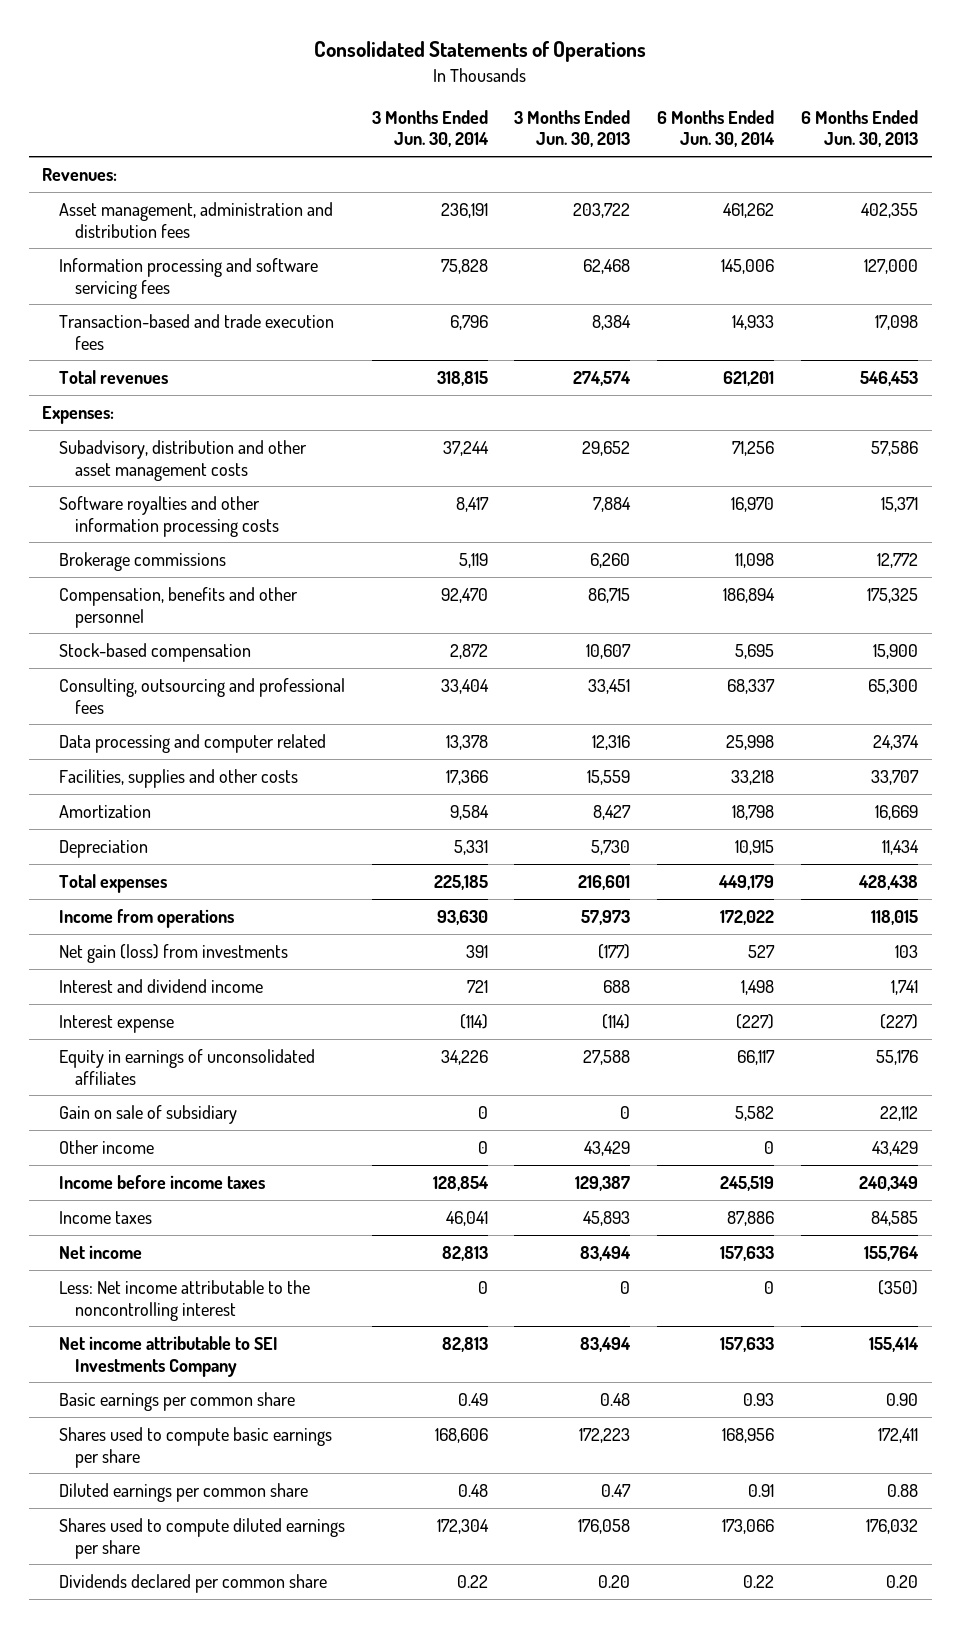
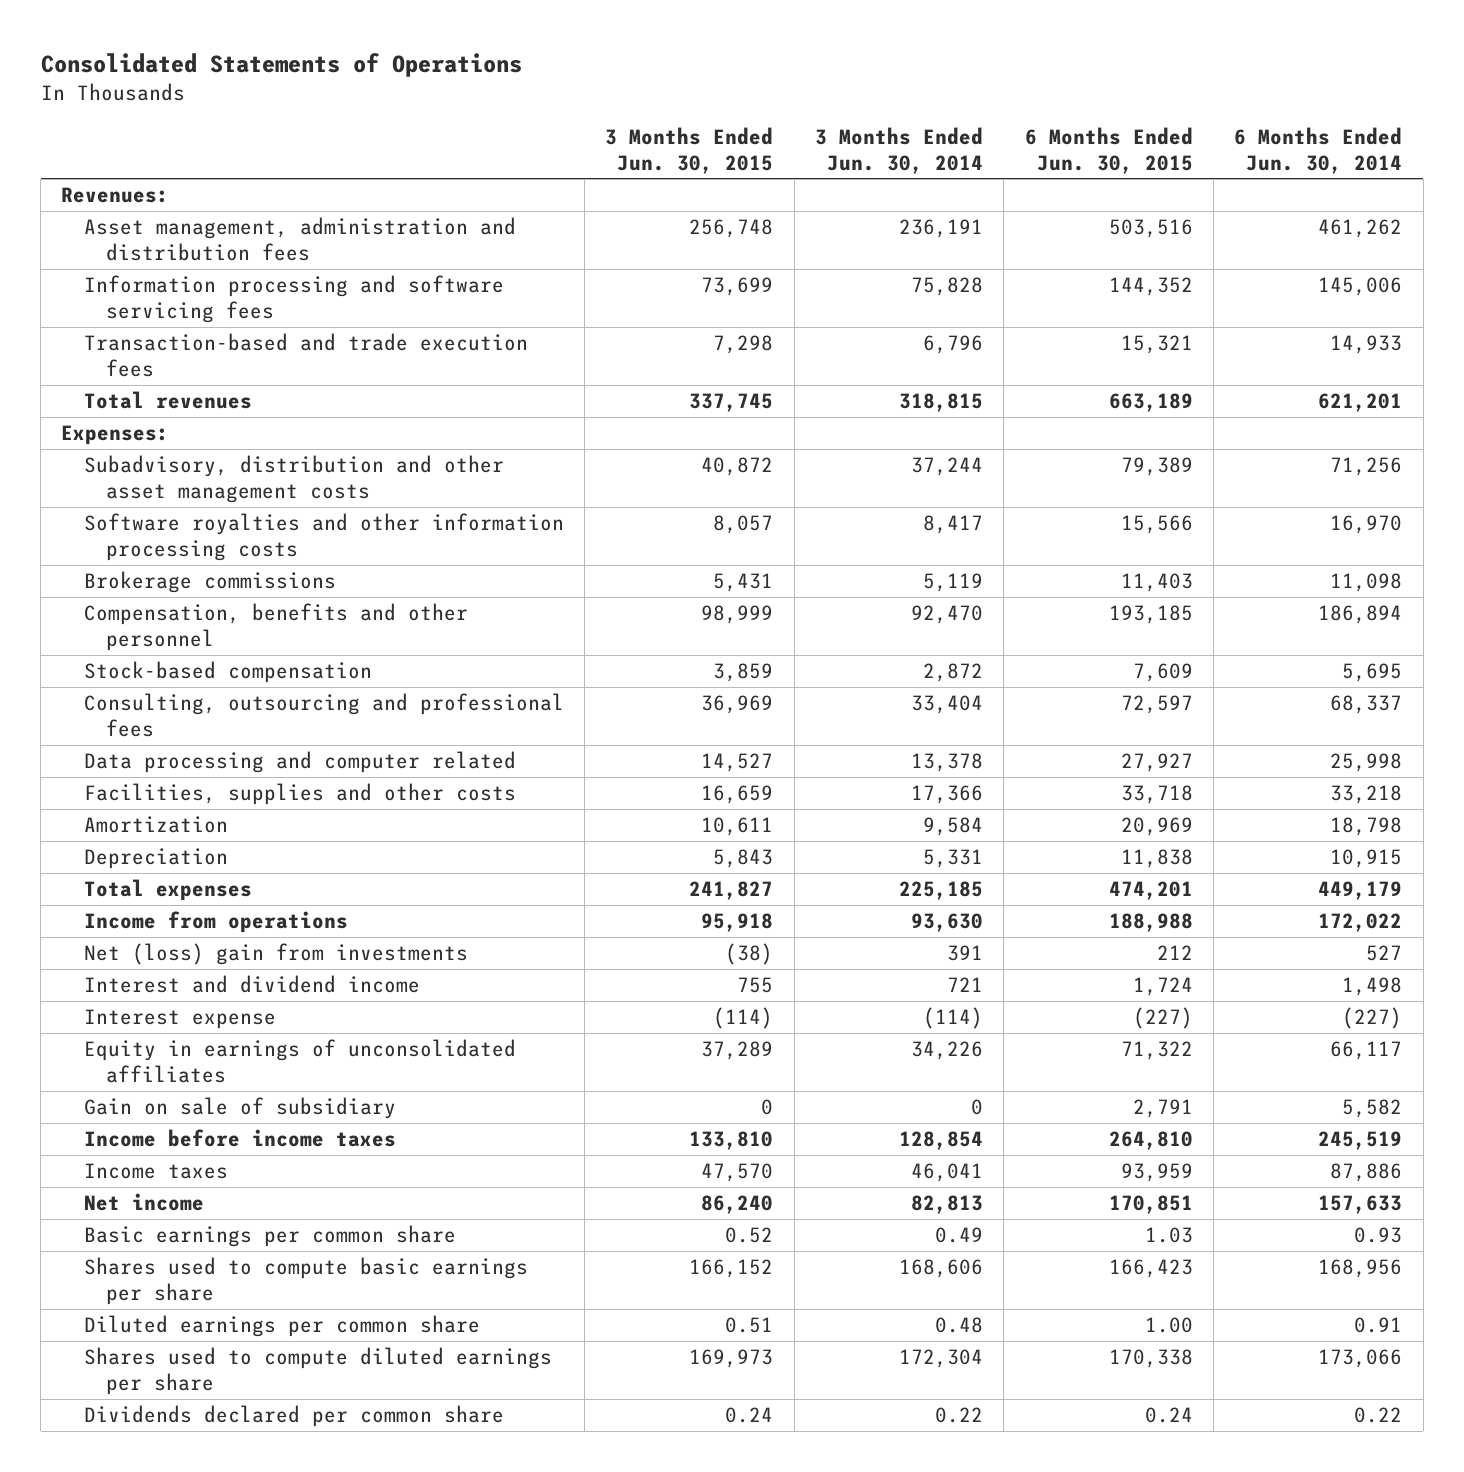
- | 3 Months Ended Jun. 30, 2014 | 3 Months Ended Jun. 30, 2013 | 6 Months Ended Jun. 30, 2014 | 6 Months Ended Jun. 30, 2013
+ | 3 Months Ended Jun. 30, 2015 | 3 Months Ended Jun. 30, 2014 | 6 Months Ended Jun. 30, 2015 | 6 Months Ended Jun. 30, 2014
- Net gain (loss) from investments | 391 | (177) | 527 | 103
+ Net (loss) gain from investments | (38) | 391 | 212 | 527
- Other income | 0 | 43,429 | 0 | 43,429
- Less: Net income attributable to the noncontrolling interest | 0 | 0 | 0 | (350)
- Net income attributable to SEI Investments Company | 82,813 | 83,494 | 157,633 | 155,414

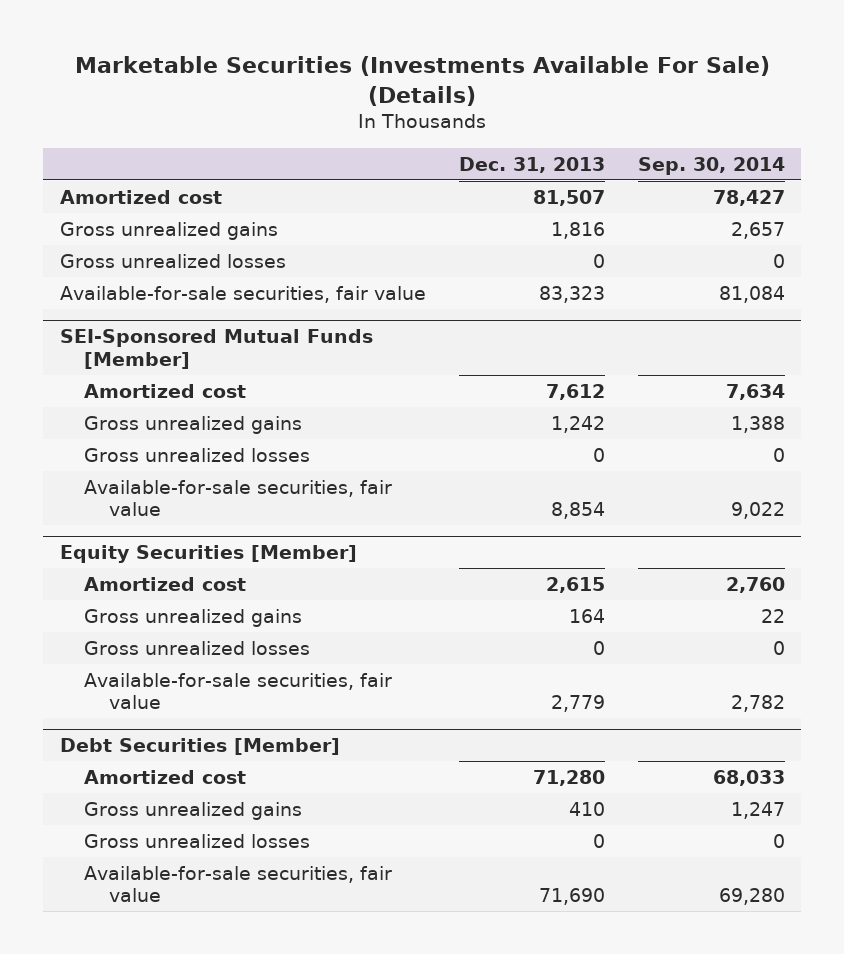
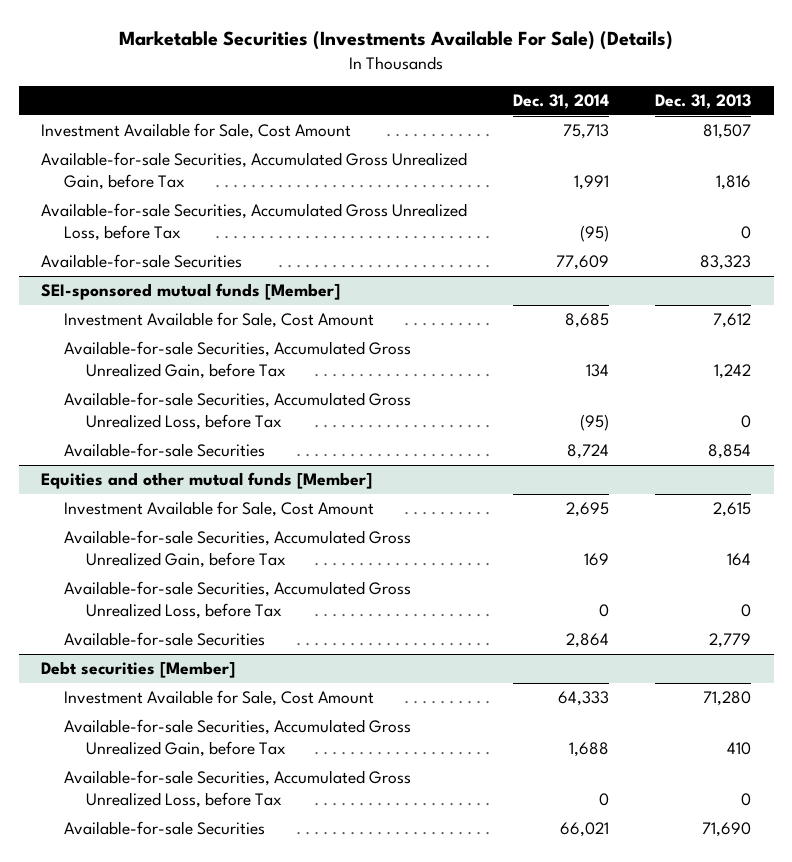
- | Dec. 31, 2013 | Sep. 30, 2014
+ | Dec. 31, 2014 | Dec. 31, 2013
- Amortized cost | 81,507 | 78,427
- Gross unrealized gains | 1,816 | 2,657
- Gross unrealized losses | 0 | 0
- Available-for-sale securities, fair value | 83,323 | 81,084
- SEI-Sponsored Mutual Funds [Member]
- Amortized cost | 7,612 | 7,634
- Gross unrealized gains | 1,242 | 1,388
- Gross unrealized losses | 0 | 0
- Available-for-sale securities, fair value | 8,854 | 9,022
- Equity Securities [Member]
- Amortized cost | 2,615 | 2,760
- Gross unrealized gains | 164 | 22
- Gross unrealized losses | 0 | 0
- Available-for-sale securities, fair value | 2,779 | 2,782
- Debt Securities [Member]
- Amortized cost | 71,280 | 68,033
- Gross unrealized gains | 410 | 1,247
- Gross unrealized losses | 0 | 0
- Available-for-sale securities, fair value | 71,690 | 69,280
+ Investment Available for Sale, Cost Amount | 75,713 | 81,507
+ Available-for-sale Securities, Accumulated Gross Unrealized Gain, before Tax | 1,991 | 1,816
+ Available-for-sale Securities, Accumulated Gross Unrealized Loss, before Tax | (95) | 0
+ Available-for-sale Securities | 77,609 | 83,323
+ SEI-sponsored mutual funds [Member]
+ Investment Available for Sale, Cost Amount | 8,685 | 7,612
+ Available-for-sale Securities, Accumulated Gross Unrealized Gain, before Tax | 134 | 1,242
+ Available-for-sale Securities, Accumulated Gross Unrealized Loss, before Tax | (95) | 0
+ Available-for-sale Securities | 8,724 | 8,854
+ Equities and other mutual funds [Member]
+ Investment Available for Sale, Cost Amount | 2,695 | 2,615
+ Available-for-sale Securities, Accumulated Gross Unrealized Gain, before Tax | 169 | 164
+ Available-for-sale Securities, Accumulated Gross Unrealized Loss, before Tax | 0 | 0
+ Available-for-sale Securities | 2,864 | 2,779
+ Debt securities [Member]
+ Investment Available for Sale, Cost Amount | 64,333 | 71,280
+ Available-for-sale Securities, Accumulated Gross Unrealized Gain, before Tax | 1,688 | 410
+ Available-for-sale Securities, Accumulated Gross Unrealized Loss, before Tax | 0 | 0
+ Available-for-sale Securities | 66,021 | 71,690

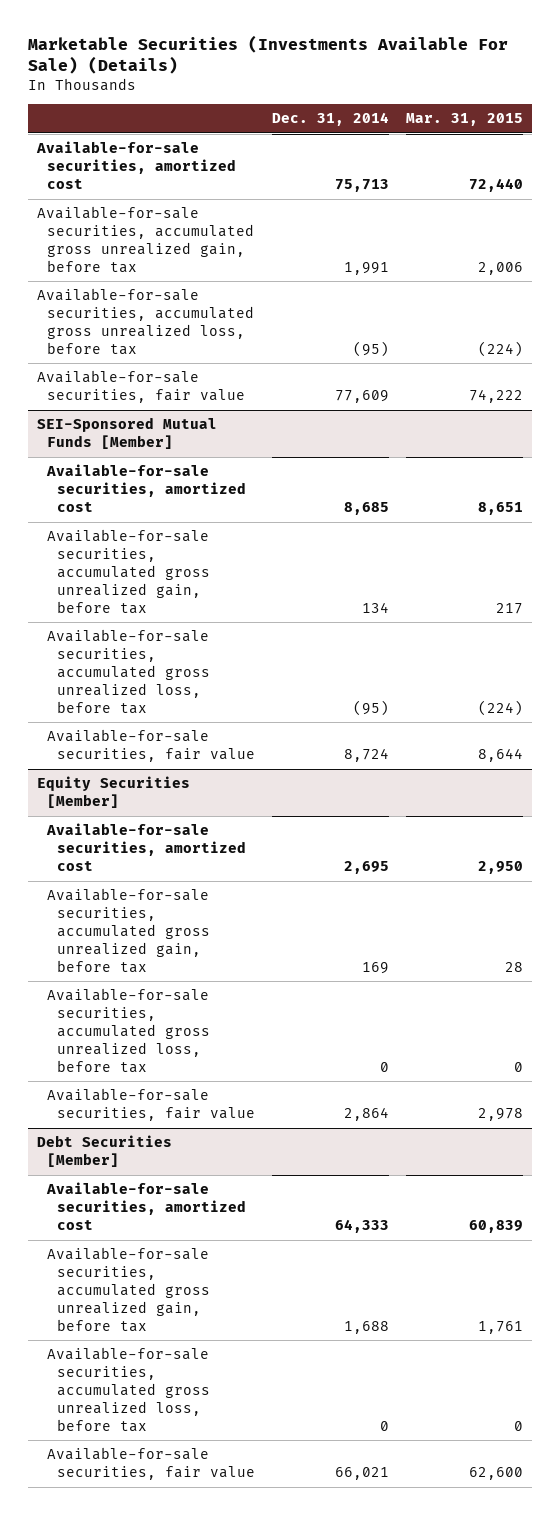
- | Dec. 31, 2014 | Dec. 31, 2013
+ | Dec. 31, 2014 | Mar. 31, 2015
- Investment Available for Sale, Cost Amount | 75,713 | 81,507
- Available-for-sale Securities, Accumulated Gross Unrealized Gain, before Tax | 1,991 | 1,816
- Available-for-sale Securities, Accumulated Gross Unrealized Loss, before Tax | (95) | 0
- Available-for-sale Securities | 77,609 | 83,323
- SEI-sponsored mutual funds [Member]
- Investment Available for Sale, Cost Amount | 8,685 | 7,612
- Available-for-sale Securities, Accumulated Gross Unrealized Gain, before Tax | 134 | 1,242
- Available-for-sale Securities, Accumulated Gross Unrealized Loss, before Tax | (95) | 0
- Available-for-sale Securities | 8,724 | 8,854
- Equities and other mutual funds [Member]
- Investment Available for Sale, Cost Amount | 2,695 | 2,615
- Available-for-sale Securities, Accumulated Gross Unrealized Gain, before Tax | 169 | 164
- Available-for-sale Securities, Accumulated Gross Unrealized Loss, before Tax | 0 | 0
- Available-for-sale Securities | 2,864 | 2,779
- Debt securities [Member]
- Investment Available for Sale, Cost Amount | 64,333 | 71,280
- Available-for-sale Securities, Accumulated Gross Unrealized Gain, before Tax | 1,688 | 410
- Available-for-sale Securities, Accumulated Gross Unrealized Loss, before Tax | 0 | 0
- Available-for-sale Securities | 66,021 | 71,690
+ Available-for-sale securities, amortized cost | 75,713 | 72,440
+ Available-for-sale securities, accumulated gross unrealized gain, before tax | 1,991 | 2,006
+ Available-for-sale securities, accumulated gross unrealized loss, before tax | (95) | (224)
+ Available-for-sale securities, fair value | 77,609 | 74,222
+ SEI-Sponsored Mutual Funds [Member]
+ Available-for-sale securities, amortized cost | 8,685 | 8,651
+ Available-for-sale securities, accumulated gross unrealized gain, before tax | 134 | 217
+ Available-for-sale securities, accumulated gross unrealized loss, before tax | (95) | (224)
+ Available-for-sale securities, fair value | 8,724 | 8,644
+ Equity Securities [Member]
+ Available-for-sale securities, amortized cost | 2,695 | 2,950
+ Available-for-sale securities, accumulated gross unrealized gain, before tax | 169 | 28
+ Available-for-sale securities, accumulated gross unrealized loss, before tax | 0 | 0
+ Available-for-sale securities, fair value | 2,864 | 2,978
+ Debt Securities [Member]
+ Available-for-sale securities, amortized cost | 64,333 | 60,839
+ Available-for-sale securities, accumulated gross unrealized gain, before tax | 1,688 | 1,761
+ Available-for-sale securities, accumulated gross unrealized loss, before tax | 0 | 0
+ Available-for-sale securities, fair value | 66,021 | 62,600

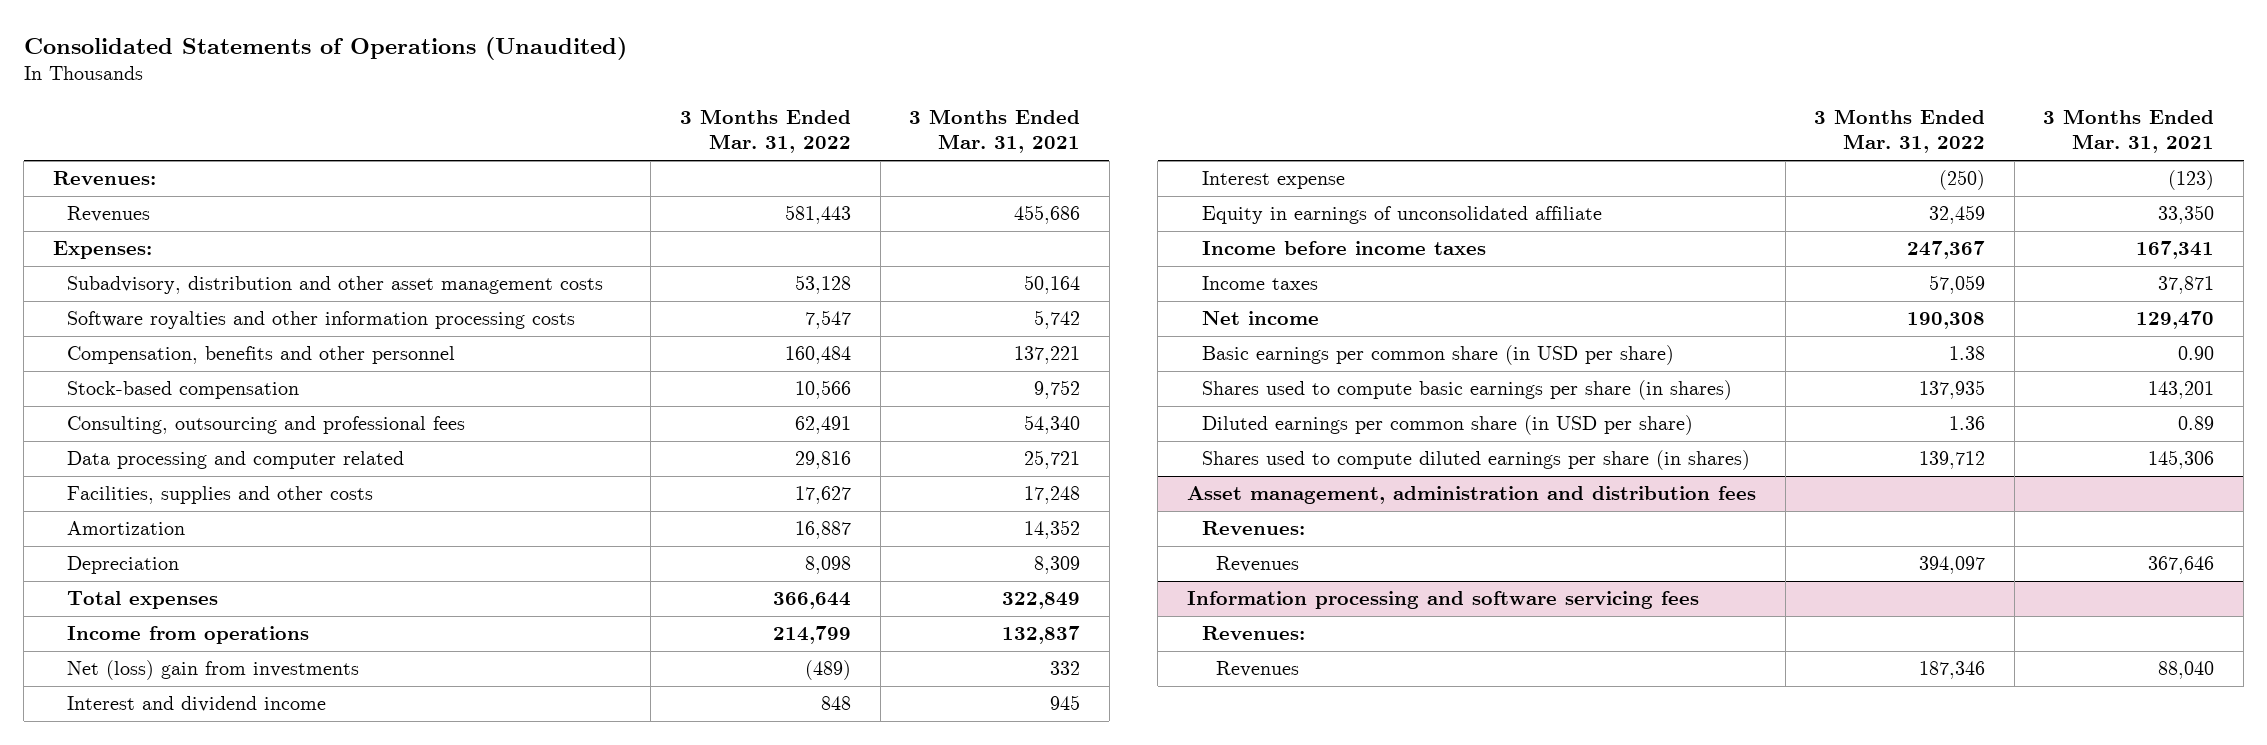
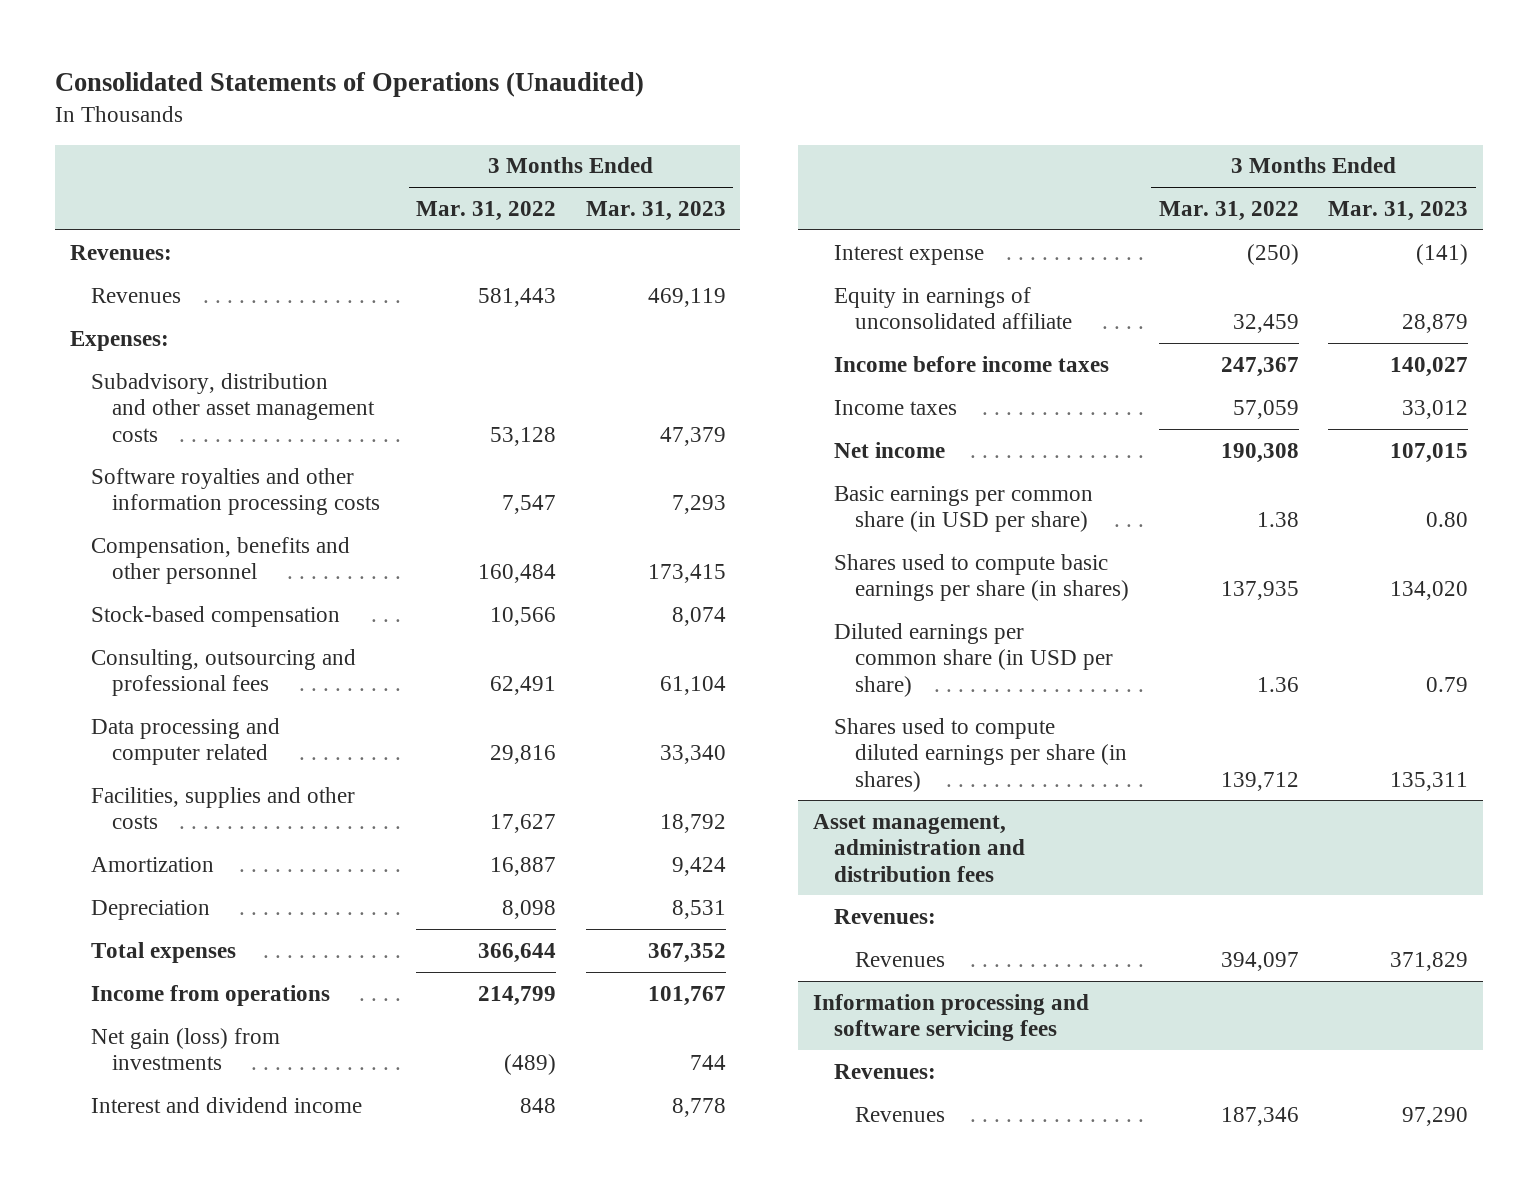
- | 3 Months Ended Mar. 31, 2022 | 3 Months Ended Mar. 31, 2021
+ | 3 Months Ended Mar. 31, 2022 | 3 Months Ended Mar. 31, 2023
- Net (loss) gain from investments | (489) | 332
+ Net gain (loss) from investments | (489) | 744

